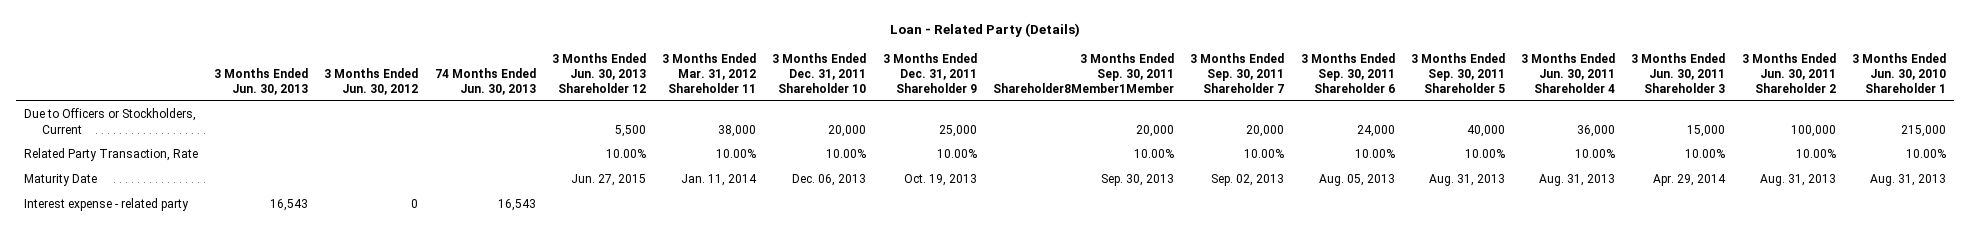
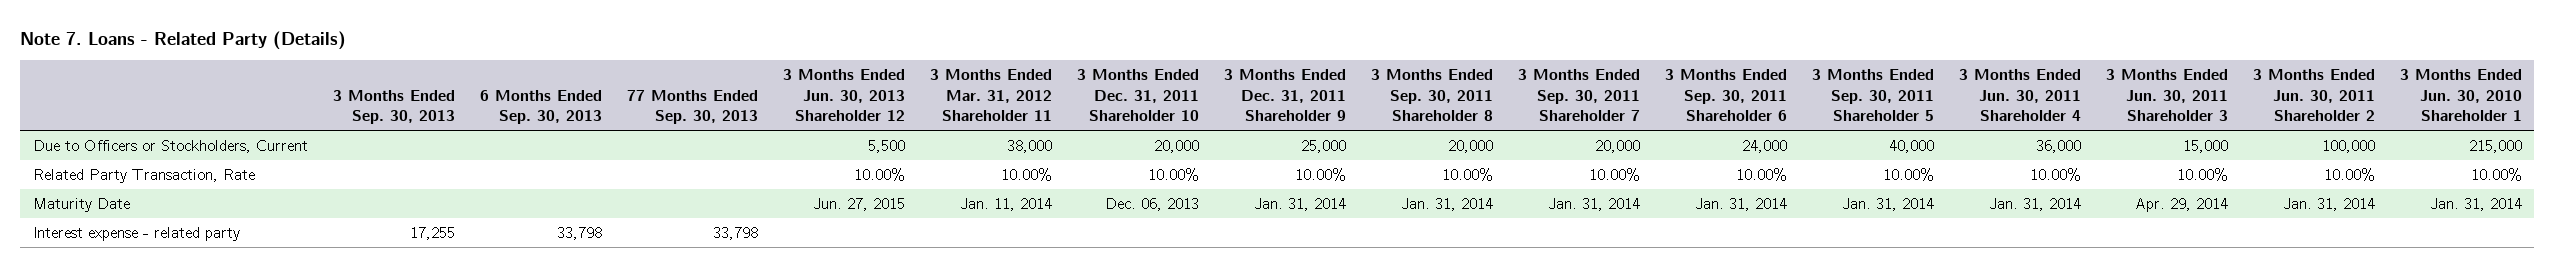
- Loan - Related Party (Details)
+ Note 7. Loans - Related Party (Details)
- | 3 Months Ended Jun. 30, 2013 | 3 Months Ended Jun. 30, 2012 | 74 Months Ended Jun. 30, 2013 | 3 Months Ended Jun. 30, 2013 Shareholder 12 | 3 Months Ended Mar. 31, 2012 Shareholder 11 | 3 Months Ended Dec. 31, 2011 Shareholder 10 | 3 Months Ended Dec. 31, 2011 Shareholder 9 | 3 Months Ended Sep. 30, 2011 Shareholder8Member1Member | 3 Months Ended Sep. 30, 2011 Shareholder 7 | 3 Months Ended Sep. 30, 2011 Shareholder 6 | 3 Months Ended Sep. 30, 2011 Shareholder 5 | 3 Months Ended Jun. 30, 2011 Shareholder 4 | 3 Months Ended Jun. 30, 2011 Shareholder 3 | 3 Months Ended Jun. 30, 2011 Shareholder 2 | 3 Months Ended Jun. 30, 2010 Shareholder 1
+ | 3 Months Ended Sep. 30, 2013 | 6 Months Ended Sep. 30, 2013 | 77 Months Ended Sep. 30, 2013 | 3 Months Ended Jun. 30, 2013 Shareholder 12 | 3 Months Ended Mar. 31, 2012 Shareholder 11 | 3 Months Ended Dec. 31, 2011 Shareholder 10 | 3 Months Ended Dec. 31, 2011 Shareholder 9 | 3 Months Ended Sep. 30, 2011 Shareholder 8 | 3 Months Ended Sep. 30, 2011 Shareholder 7 | 3 Months Ended Sep. 30, 2011 Shareholder 6 | 3 Months Ended Sep. 30, 2011 Shareholder 5 | 3 Months Ended Jun. 30, 2011 Shareholder 4 | 3 Months Ended Jun. 30, 2011 Shareholder 3 | 3 Months Ended Jun. 30, 2011 Shareholder 2 | 3 Months Ended Jun. 30, 2010 Shareholder 1
- Maturity Date | | | | Jun. 27, 2015 | Jan. 11, 2014 | Dec. 06, 2013 | Oct. 19, 2013 | Sep. 30, 2013 | Sep. 02, 2013 | Aug. 05, 2013 | Aug. 31, 2013 | Aug. 31, 2013 | Apr. 29, 2014 | Aug. 31, 2013 | Aug. 31, 2013
+ Maturity Date | | | | Jun. 27, 2015 | Jan. 11, 2014 | Dec. 06, 2013 | Jan. 31, 2014 | Jan. 31, 2014 | Jan. 31, 2014 | Jan. 31, 2014 | Jan. 31, 2014 | Jan. 31, 2014 | Apr. 29, 2014 | Jan. 31, 2014 | Jan. 31, 2014

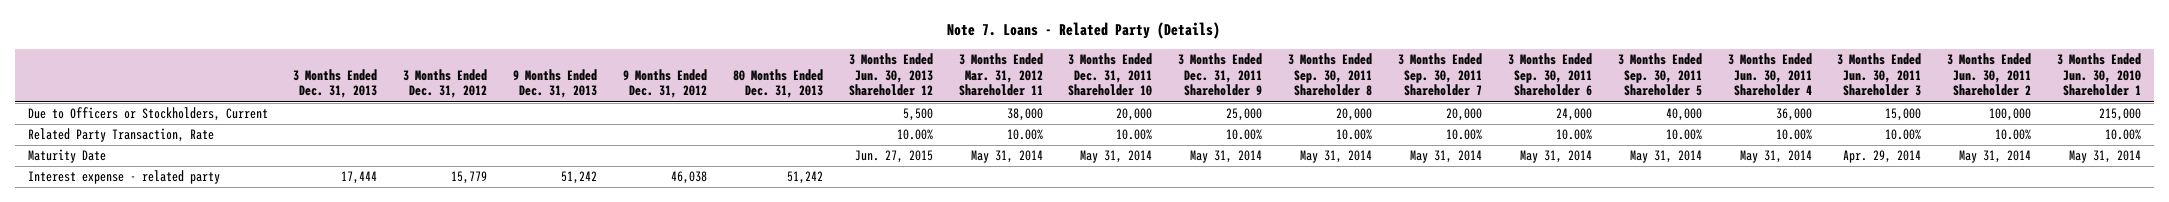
- | 3 Months Ended Sep. 30, 2013 | 6 Months Ended Sep. 30, 2013 | 77 Months Ended Sep. 30, 2013 | 3 Months Ended Jun. 30, 2013 Shareholder 12 | 3 Months Ended Mar. 31, 2012 Shareholder 11 | 3 Months Ended Dec. 31, 2011 Shareholder 10 | 3 Months Ended Dec. 31, 2011 Shareholder 9 | 3 Months Ended Sep. 30, 2011 Shareholder 8 | 3 Months Ended Sep. 30, 2011 Shareholder 7 | 3 Months Ended Sep. 30, 2011 Shareholder 6 | 3 Months Ended Sep. 30, 2011 Shareholder 5 | 3 Months Ended Jun. 30, 2011 Shareholder 4 | 3 Months Ended Jun. 30, 2011 Shareholder 3 | 3 Months Ended Jun. 30, 2011 Shareholder 2 | 3 Months Ended Jun. 30, 2010 Shareholder 1
+ | 3 Months Ended Dec. 31, 2013 | 3 Months Ended Dec. 31, 2012 | 9 Months Ended Dec. 31, 2013 | 9 Months Ended Dec. 31, 2012 | 80 Months Ended Dec. 31, 2013 | 3 Months Ended Jun. 30, 2013 Shareholder 12 | 3 Months Ended Mar. 31, 2012 Shareholder 11 | 3 Months Ended Dec. 31, 2011 Shareholder 10 | 3 Months Ended Dec. 31, 2011 Shareholder 9 | 3 Months Ended Sep. 30, 2011 Shareholder 8 | 3 Months Ended Sep. 30, 2011 Shareholder 7 | 3 Months Ended Sep. 30, 2011 Shareholder 6 | 3 Months Ended Sep. 30, 2011 Shareholder 5 | 3 Months Ended Jun. 30, 2011 Shareholder 4 | 3 Months Ended Jun. 30, 2011 Shareholder 3 | 3 Months Ended Jun. 30, 2011 Shareholder 2 | 3 Months Ended Jun. 30, 2010 Shareholder 1
- Maturity Date | | | | Jun. 27, 2015 | Jan. 11, 2014 | Dec. 06, 2013 | Jan. 31, 2014 | Jan. 31, 2014 | Jan. 31, 2014 | Jan. 31, 2014 | Jan. 31, 2014 | Jan. 31, 2014 | Apr. 29, 2014 | Jan. 31, 2014 | Jan. 31, 2014
+ Maturity Date | | | | | | Jun. 27, 2015 | May 31, 2014 | May 31, 2014 | May 31, 2014 | May 31, 2014 | May 31, 2014 | May 31, 2014 | May 31, 2014 | May 31, 2014 | Apr. 29, 2014 | May 31, 2014 | May 31, 2014

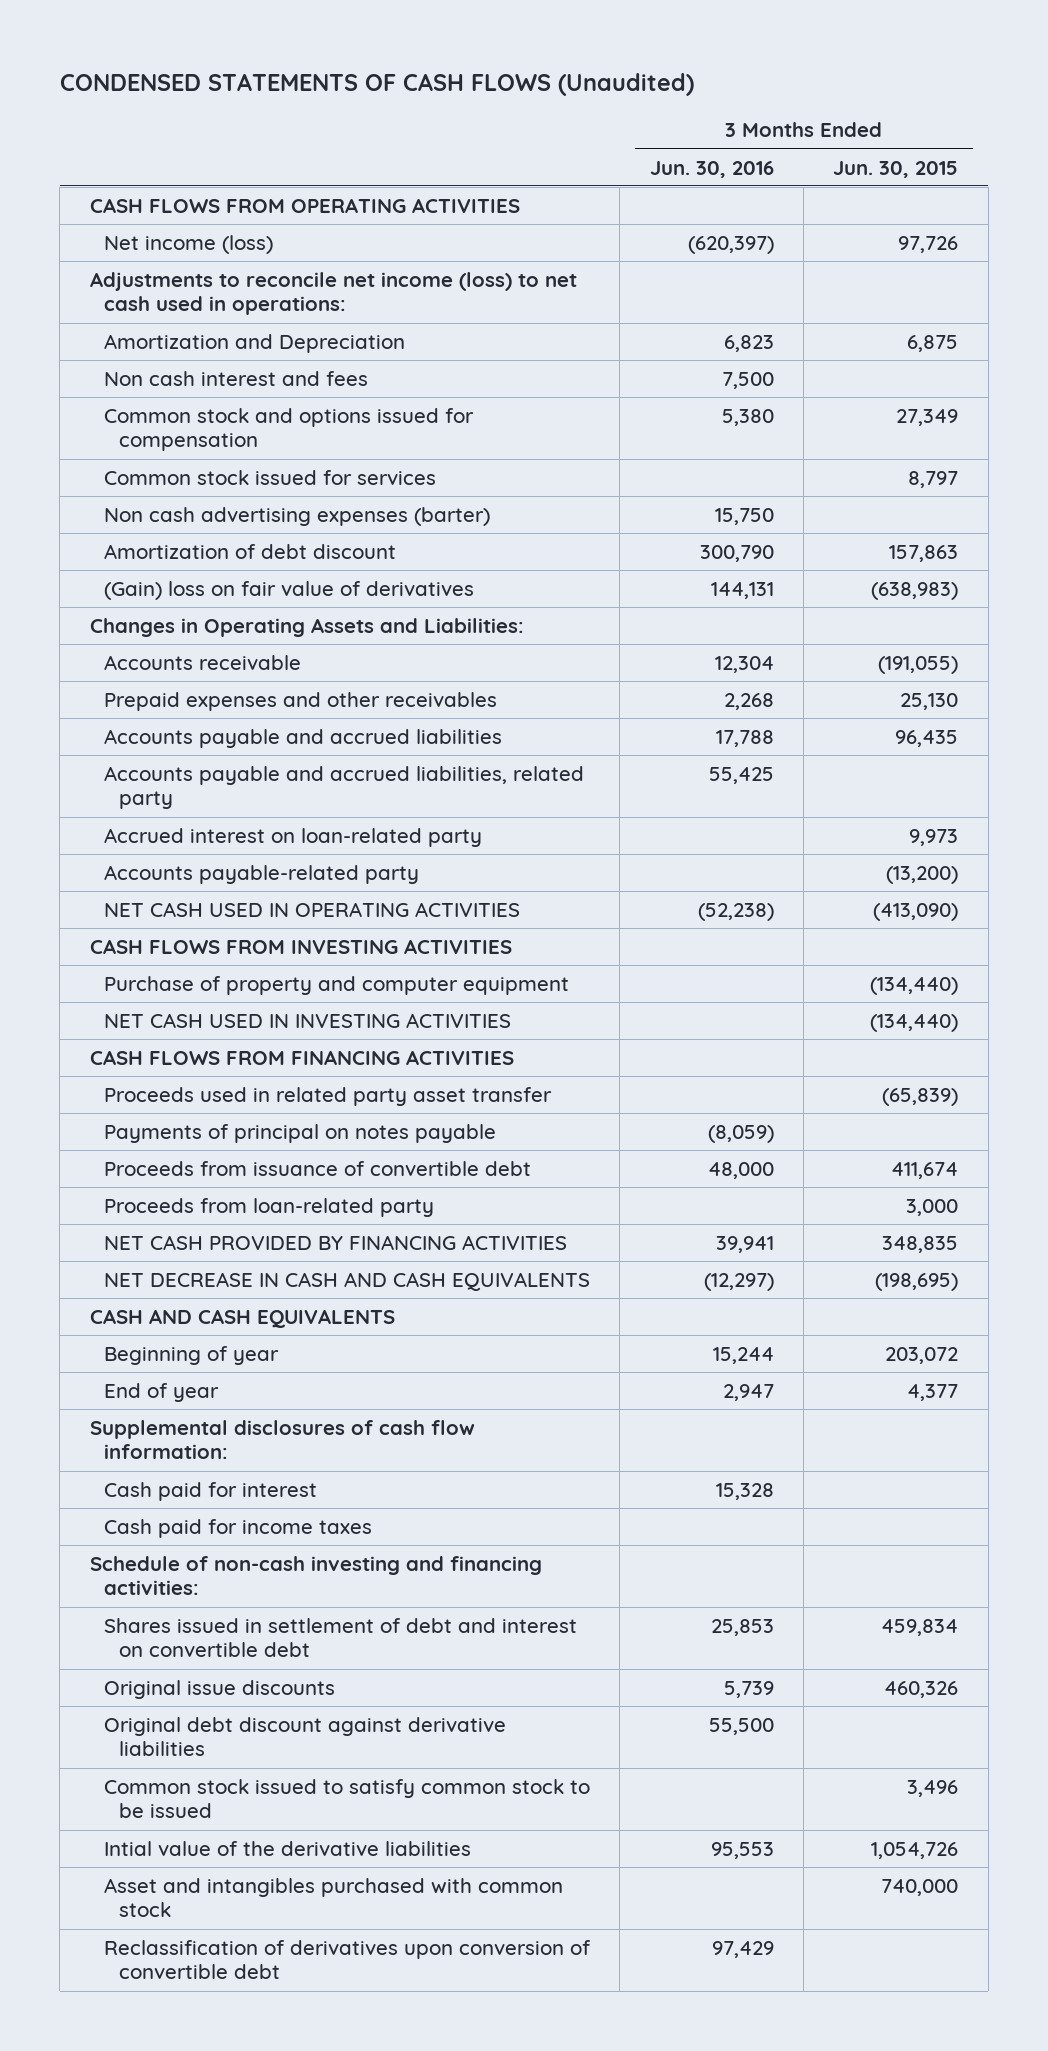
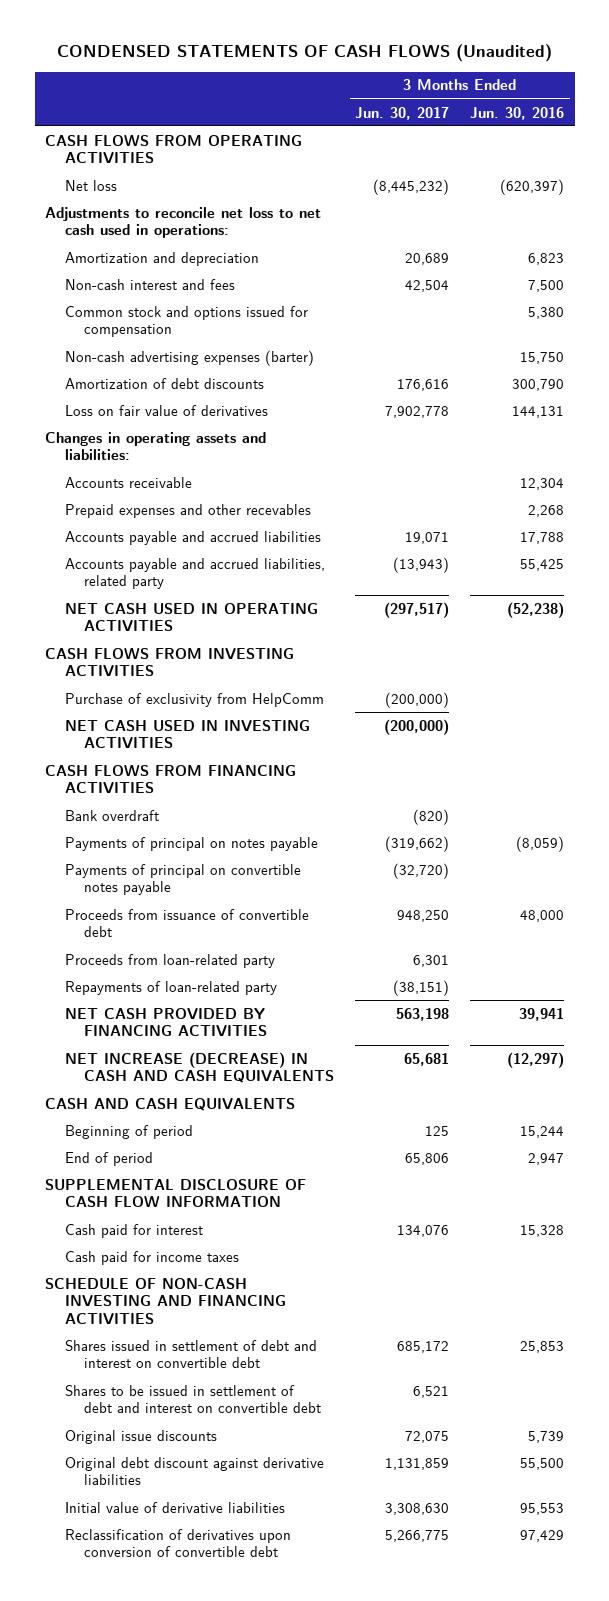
- | 3 Months Ended Jun. 30, 2016 | 3 Months Ended Jun. 30, 2015
+ | 3 Months Ended Jun. 30, 2017 | 3 Months Ended Jun. 30, 2016
- Net income (loss) | (620,397) | 97,726
- Adjustments to reconcile net income (loss) to net cash used in operations:
- Amortization and Depreciation | 6,823 | 6,875
- Non cash interest and fees | 7,500 |
+ Net loss | (8,445,232) | (620,397)
+ Adjustments to reconcile net loss to net cash used in operations:
+ Amortization and depreciation | 20,689 | 6,823
+ Non-cash interest and fees | 42,504 | 7,500
- Common stock issued for services | | 8,797
- Non cash advertising expenses (barter) | 15,750 |
- Amortization of debt discount | 300,790 | 157,863
- (Gain) loss on fair value of derivatives | 144,131 | (638,983)
- Changes in Operating Assets and Liabilities:
+ Non-cash advertising expenses (barter) | | 15,750
+ Amortization of debt discounts | 176,616 | 300,790
+ Loss on fair value of derivatives | 7,902,778 | 144,131
+ Changes in operating assets and liabilities:
- Prepaid expenses and other receivables | 2,268 | 25,130
+ Prepaid expenses and other recevables | | 2,268
- Accrued interest on loan-related party | | 9,973
- Accounts payable-related party | | (13,200)
- Purchase of property and computer equipment | | (134,440)
+ Purchase of exclusivity from HelpComm | (200,000) |
- Proceeds used in related party asset transfer | | (65,839)
+ Bank overdraft | (820) |
+ Payments of principal on convertible notes payable | (32,720) |
+ Repayments of loan-related party | (38,151) |
- NET DECREASE IN CASH AND CASH EQUIVALENTS | (12,297) | (198,695)
+ NET INCREASE (DECREASE) IN CASH AND CASH EQUIVALENTS | 65,681 | (12,297)
- Beginning of year | 15,244 | 203,072
- End of year | 2,947 | 4,377
- Supplemental disclosures of cash flow information:
+ Beginning of period | 125 | 15,244
+ End of period | 65,806 | 2,947
+ SUPPLEMENTAL DISCLOSURE OF CASH FLOW INFORMATION
- Schedule of non-cash investing and financing activities:
+ SCHEDULE OF NON-CASH INVESTING AND FINANCING ACTIVITIES
+ Shares to be issued in settlement of debt and interest on convertible debt | 6,521 |
- Common stock issued to satisfy common stock to be issued | | 3,496
- Intial value of the derivative liabilities | 95,553 | 1,054,726
- Asset and intangibles purchased with common stock | | 740,000
+ Initial value of derivative liabilities | 3,308,630 | 95,553

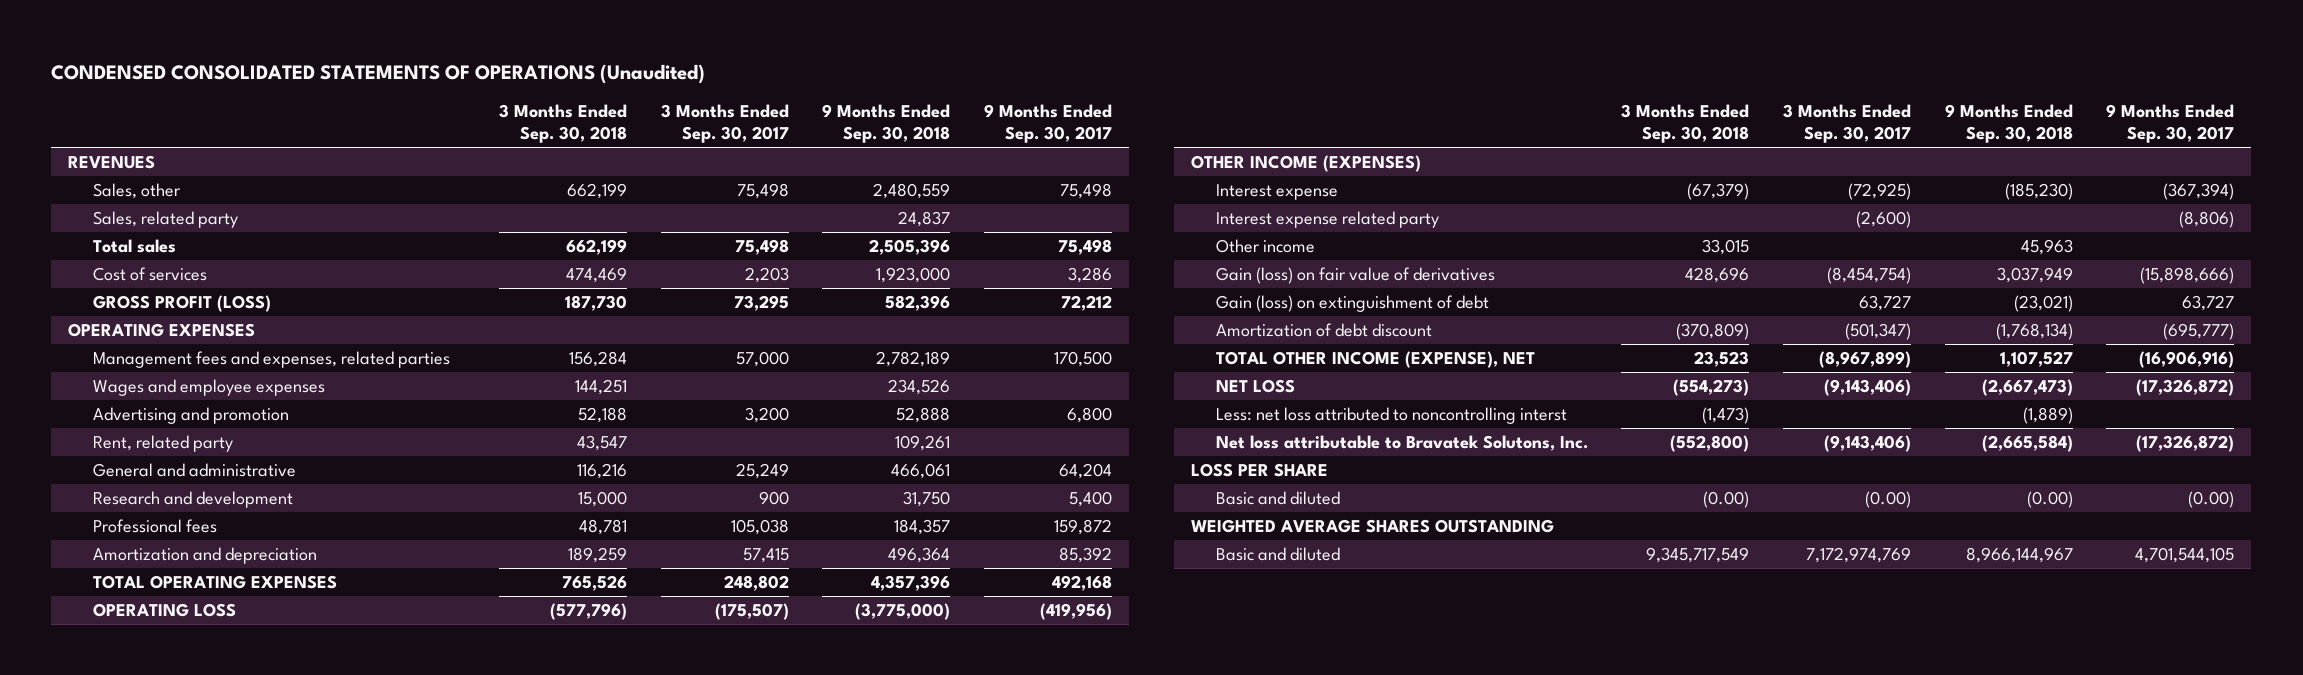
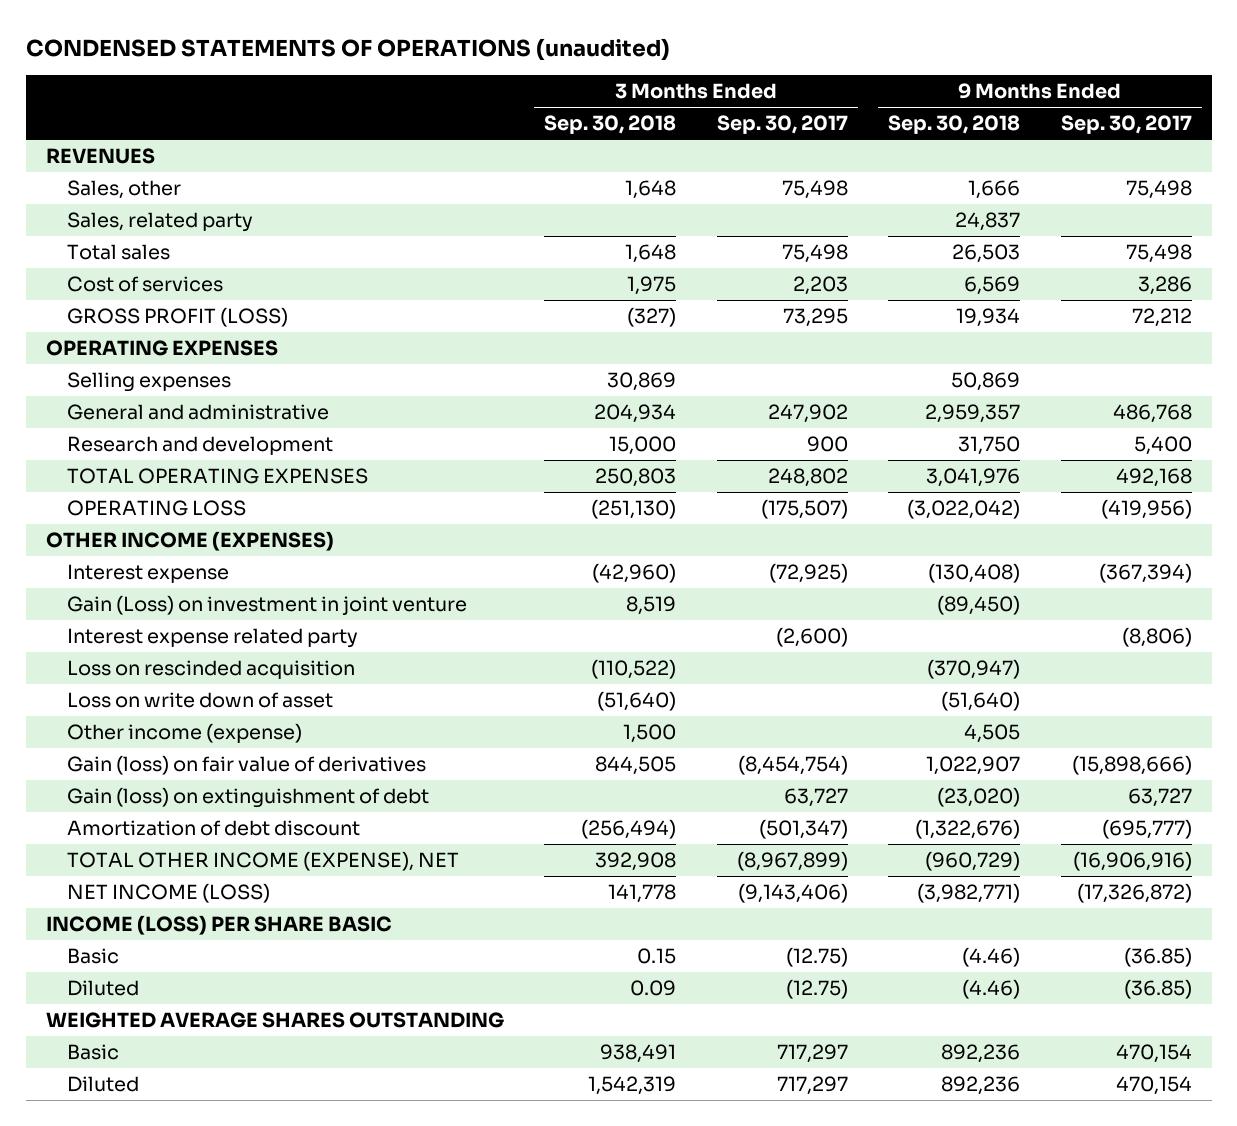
- CONDENSED CONSOLIDATED STATEMENTS OF OPERATIONS (Unaudited)
+ CONDENSED STATEMENTS OF OPERATIONS (unaudited)
- Sales, other | 662,199 | 75,498 | 2,480,559 | 75,498
+ Sales, other | 1,648 | 75,498 | 1,666 | 75,498
- Total sales | 662,199 | 75,498 | 2,505,396 | 75,498
- Cost of services | 474,469 | 2,203 | 1,923,000 | 3,286
- GROSS PROFIT (LOSS) | 187,730 | 73,295 | 582,396 | 72,212
+ Total sales | 1,648 | 75,498 | 26,503 | 75,498
+ Cost of services | 1,975 | 2,203 | 6,569 | 3,286
+ GROSS PROFIT (LOSS) | (327) | 73,295 | 19,934 | 72,212
- Management fees and expenses, related parties | 156,284 | 57,000 | 2,782,189 | 170,500
- Wages and employee expenses | 144,251 | | 234,526 |
- Advertising and promotion | 52,188 | 3,200 | 52,888 | 6,800
- Rent, related party | 43,547 | | 109,261 |
- General and administrative | 116,216 | 25,249 | 466,061 | 64,204
+ Selling expenses | 30,869 | | 50,869 |
+ General and administrative | 204,934 | 247,902 | 2,959,357 | 486,768
- Professional fees | 48,781 | 105,038 | 184,357 | 159,872
- Amortization and depreciation | 189,259 | 57,415 | 496,364 | 85,392
- TOTAL OPERATING EXPENSES | 765,526 | 248,802 | 4,357,396 | 492,168
- OPERATING LOSS | (577,796) | (175,507) | (3,775,000) | (419,956)
+ TOTAL OPERATING EXPENSES | 250,803 | 248,802 | 3,041,976 | 492,168
+ OPERATING LOSS | (251,130) | (175,507) | (3,022,042) | (419,956)
- Interest expense | (67,379) | (72,925) | (185,230) | (367,394)
+ Interest expense | (42,960) | (72,925) | (130,408) | (367,394)
+ Gain (Loss) on investment in joint venture | 8,519 | | (89,450) |
- Other income | 33,015 | | 45,963 |
- Gain (loss) on fair value of derivatives | 428,696 | (8,454,754) | 3,037,949 | (15,898,666)
- Gain (loss) on extinguishment of debt | | 63,727 | (23,021) | 63,727
- Amortization of debt discount | (370,809) | (501,347) | (1,768,134) | (695,777)
- TOTAL OTHER INCOME (EXPENSE), NET | 23,523 | (8,967,899) | 1,107,527 | (16,906,916)
- NET LOSS | (554,273) | (9,143,406) | (2,667,473) | (17,326,872)
- Less: net loss attributed to noncontrolling interst | (1,473) | | (1,889) |
- Net loss attributable to Bravatek Solutons, Inc. | (552,800) | (9,143,406) | (2,665,584) | (17,326,872)
- LOSS PER SHARE
- Basic and diluted | (0.00) | (0.00) | (0.00) | (0.00)
+ Loss on rescinded acquisition | (110,522) | | (370,947) |
+ Loss on write down of asset | (51,640) | | (51,640) |
+ Other income (expense) | 1,500 | | 4,505 |
+ Gain (loss) on fair value of derivatives | 844,505 | (8,454,754) | 1,022,907 | (15,898,666)
+ Gain (loss) on extinguishment of debt | | 63,727 | (23,020) | 63,727
+ Amortization of debt discount | (256,494) | (501,347) | (1,322,676) | (695,777)
+ TOTAL OTHER INCOME (EXPENSE), NET | 392,908 | (8,967,899) | (960,729) | (16,906,916)
+ NET INCOME (LOSS) | 141,778 | (9,143,406) | (3,982,771) | (17,326,872)
+ INCOME (LOSS) PER SHARE BASIC
+ Basic | 0.15 | (12.75) | (4.46) | (36.85)
+ Diluted | 0.09 | (12.75) | (4.46) | (36.85)
- Basic and diluted | 9,345,717,549 | 7,172,974,769 | 8,966,144,967 | 4,701,544,105
+ Basic | 938,491 | 717,297 | 892,236 | 470,154
+ Diluted | 1,542,319 | 717,297 | 892,236 | 470,154

